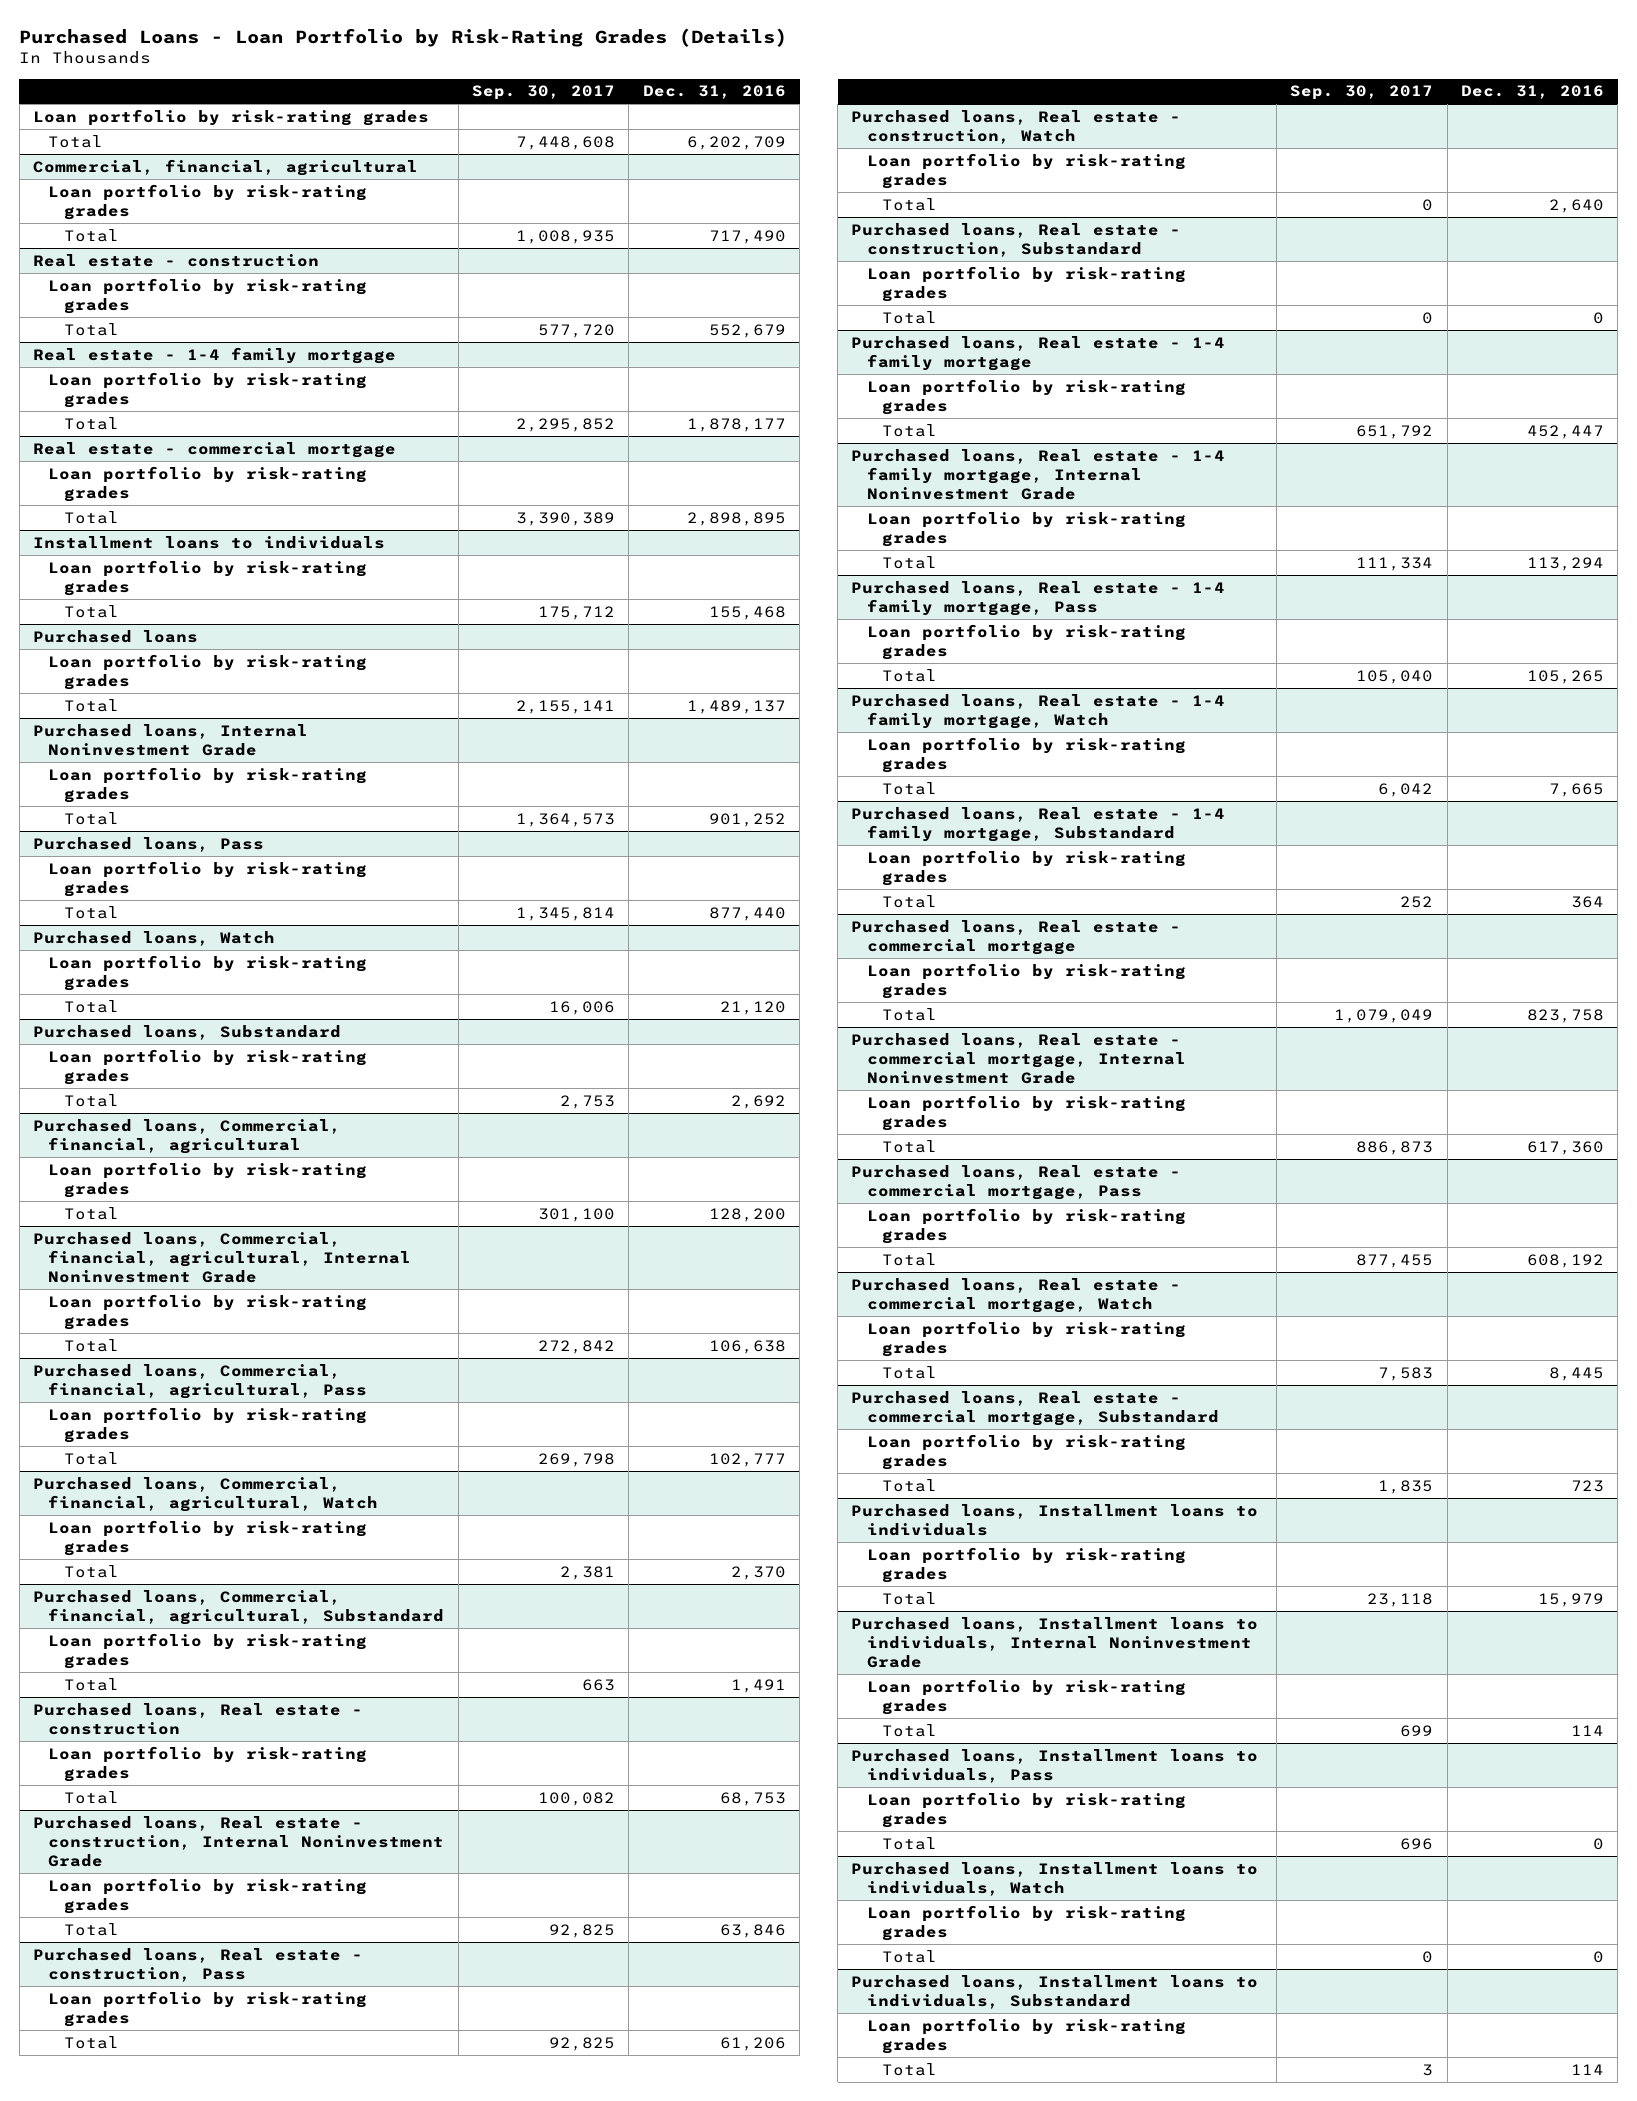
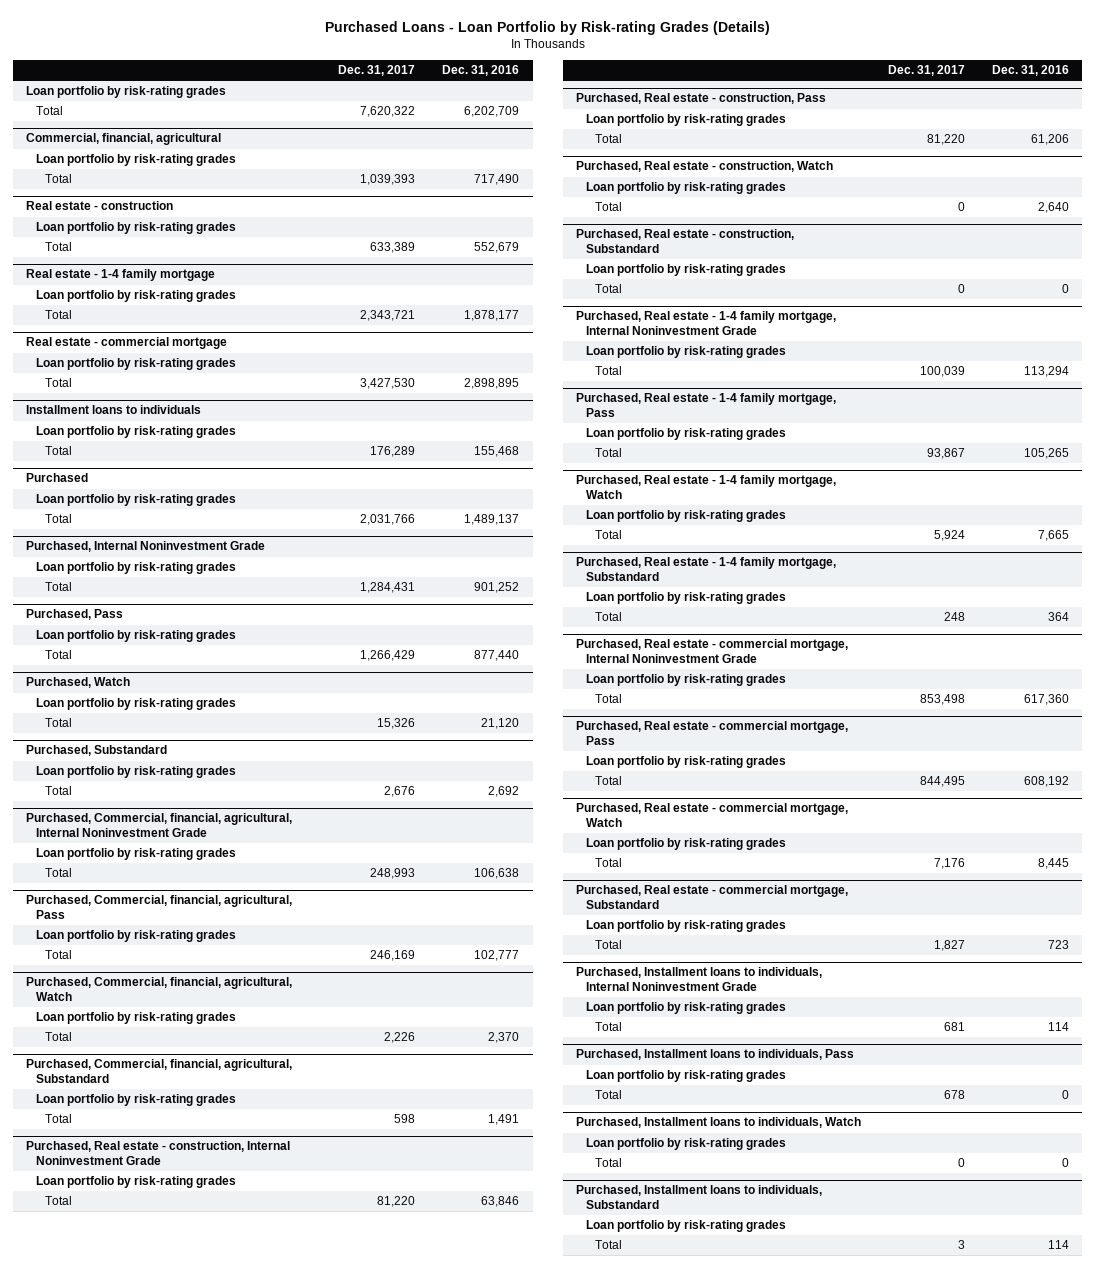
- Purchased Loans - Loan Portfolio by Risk-Rating Grades (Details)
+ Purchased Loans - Loan Portfolio by Risk-rating Grades (Details)
- | Sep. 30, 2017 | Dec. 31, 2016
+ | Dec. 31, 2017 | Dec. 31, 2016
- Purchased loans
+ Purchased
- Purchased loans, Internal Noninvestment Grade
+ Purchased, Internal Noninvestment Grade
- Purchased loans, Pass
+ Purchased, Pass
- Purchased loans, Watch
+ Purchased, Watch
- Purchased loans, Substandard
+ Purchased, Substandard
- Purchased loans, Commercial, financial, agricultural
- Loan portfolio by risk-rating grades
- Total | 301,100 | 128,200
- Purchased loans, Commercial, financial, agricultural, Internal Noninvestment Grade
+ Purchased, Commercial, financial, agricultural, Internal Noninvestment Grade
- Purchased loans, Commercial, financial, agricultural, Pass
+ Purchased, Commercial, financial, agricultural, Pass
- Purchased loans, Commercial, financial, agricultural, Watch
+ Purchased, Commercial, financial, agricultural, Watch
- Purchased loans, Commercial, financial, agricultural, Substandard
+ Purchased, Commercial, financial, agricultural, Substandard
- Purchased loans, Real estate - construction
- Loan portfolio by risk-rating grades
- Total | 100,082 | 68,753
- Purchased loans, Real estate - construction, Internal Noninvestment Grade
+ Purchased, Real estate - construction, Internal Noninvestment Grade
- Purchased loans, Real estate - construction, Pass
+ Purchased, Real estate - construction, Pass
- Purchased loans, Real estate - construction, Watch
+ Purchased, Real estate - construction, Watch
- Purchased loans, Real estate - construction, Substandard
+ Purchased, Real estate - construction, Substandard
- Purchased loans, Real estate - 1-4 family mortgage
- Loan portfolio by risk-rating grades
- Total | 651,792 | 452,447
- Purchased loans, Real estate - 1-4 family mortgage, Internal Noninvestment Grade
+ Purchased, Real estate - 1-4 family mortgage, Internal Noninvestment Grade
- Purchased loans, Real estate - 1-4 family mortgage, Pass
+ Purchased, Real estate - 1-4 family mortgage, Pass
- Purchased loans, Real estate - 1-4 family mortgage, Watch
+ Purchased, Real estate - 1-4 family mortgage, Watch
- Purchased loans, Real estate - 1-4 family mortgage, Substandard
+ Purchased, Real estate - 1-4 family mortgage, Substandard
- Purchased loans, Real estate - commercial mortgage
- Loan portfolio by risk-rating grades
- Total | 1,079,049 | 823,758
- Purchased loans, Real estate - commercial mortgage, Internal Noninvestment Grade
+ Purchased, Real estate - commercial mortgage, Internal Noninvestment Grade
- Purchased loans, Real estate - commercial mortgage, Pass
+ Purchased, Real estate - commercial mortgage, Pass
- Purchased loans, Real estate - commercial mortgage, Watch
+ Purchased, Real estate - commercial mortgage, Watch
- Purchased loans, Real estate - commercial mortgage, Substandard
+ Purchased, Real estate - commercial mortgage, Substandard
- Purchased loans, Installment loans to individuals
- Loan portfolio by risk-rating grades
- Total | 23,118 | 15,979
- Purchased loans, Installment loans to individuals, Internal Noninvestment Grade
+ Purchased, Installment loans to individuals, Internal Noninvestment Grade
- Purchased loans, Installment loans to individuals, Pass
+ Purchased, Installment loans to individuals, Pass
- Purchased loans, Installment loans to individuals, Watch
+ Purchased, Installment loans to individuals, Watch
- Purchased loans, Installment loans to individuals, Substandard
+ Purchased, Installment loans to individuals, Substandard

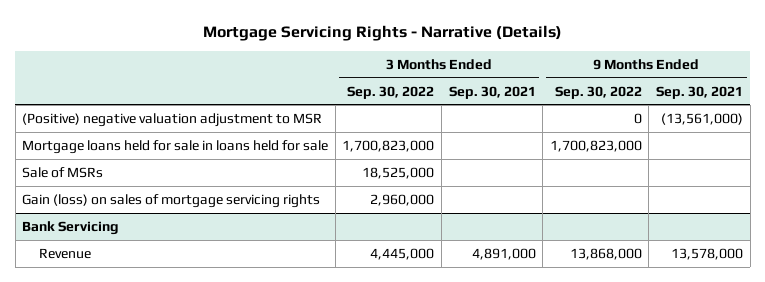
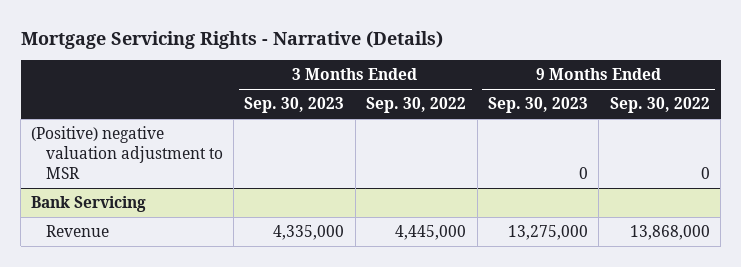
- | 3 Months Ended Sep. 30, 2022 | 3 Months Ended Sep. 30, 2021 | 9 Months Ended Sep. 30, 2022 | 9 Months Ended Sep. 30, 2021
+ | 3 Months Ended Sep. 30, 2023 | 3 Months Ended Sep. 30, 2022 | 9 Months Ended Sep. 30, 2023 | 9 Months Ended Sep. 30, 2022
- Mortgage loans held for sale in loans held for sale | 1,700,823,000 | | 1,700,823,000 |
- Sale of MSRs | 18,525,000 | | |
- Gain (loss) on sales of mortgage servicing rights | 2,960,000 | | |

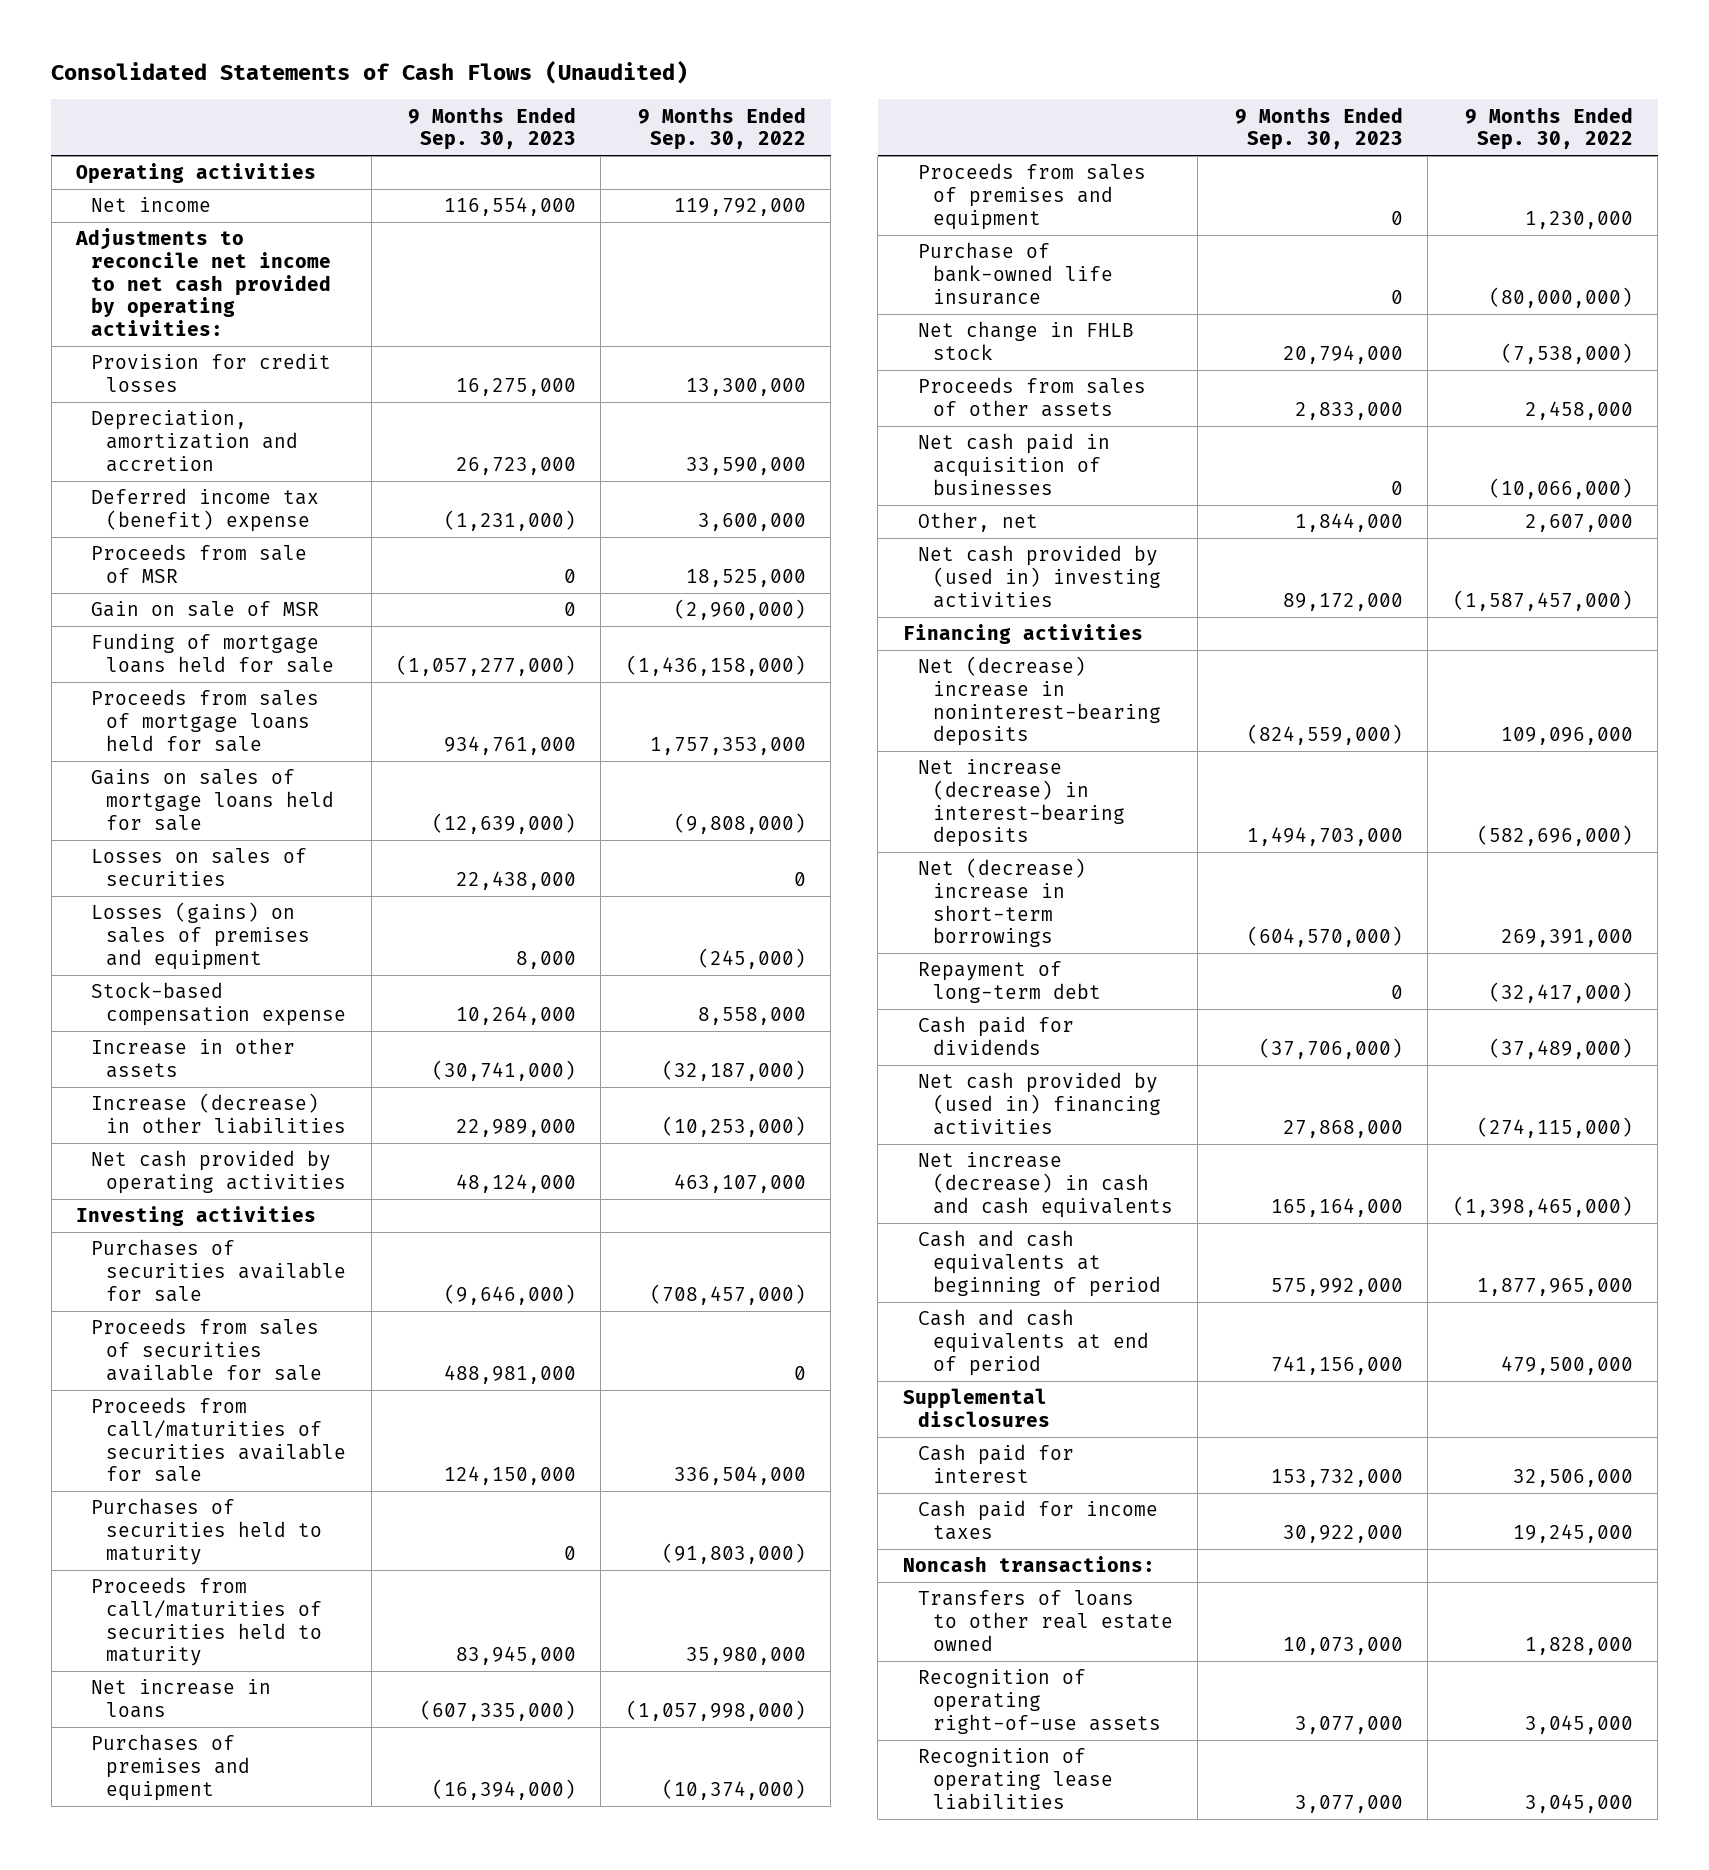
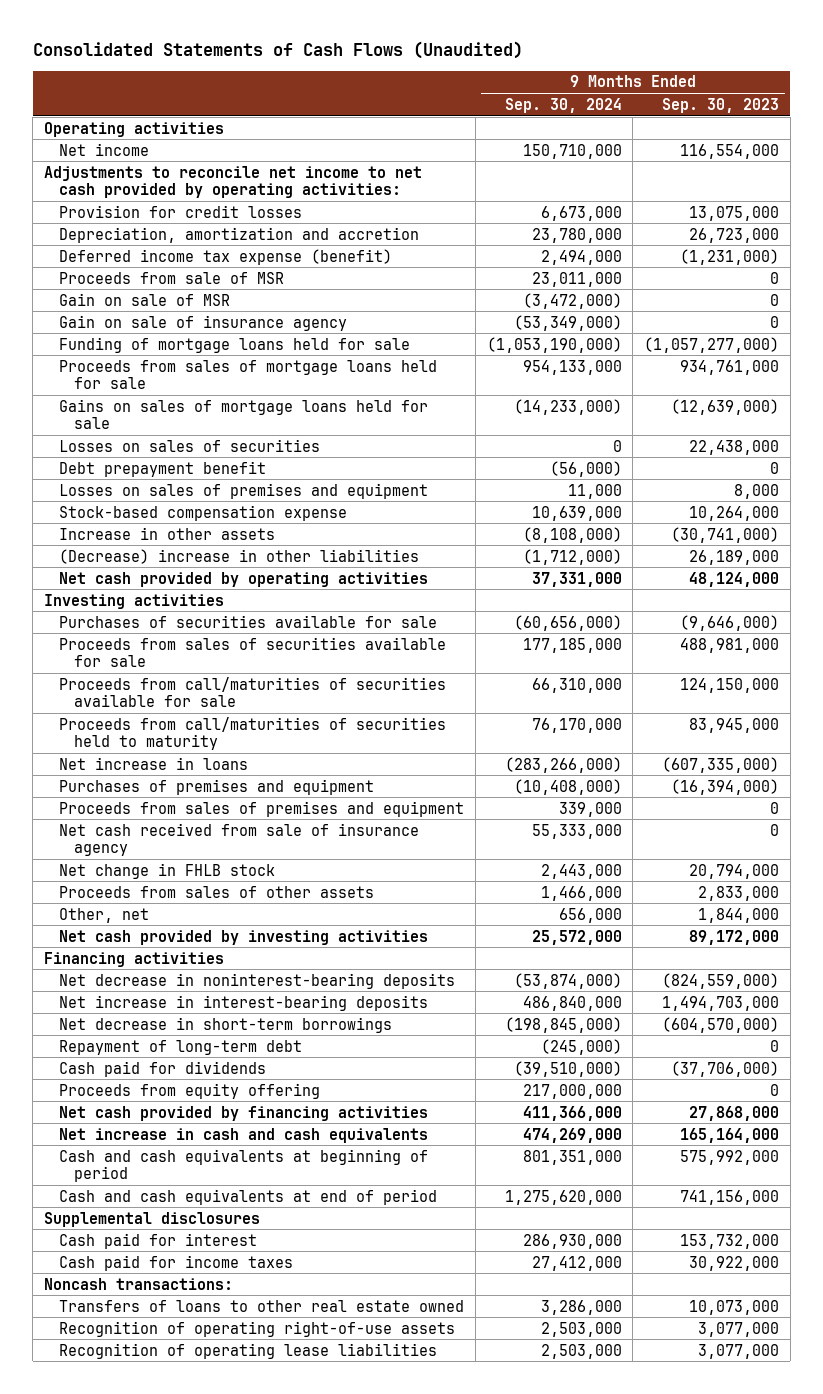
- | 9 Months Ended Sep. 30, 2023 | 9 Months Ended Sep. 30, 2022
+ | 9 Months Ended Sep. 30, 2024 | 9 Months Ended Sep. 30, 2023
- Provision for credit losses | 16,275,000 | 13,300,000
+ Provision for credit losses | 6,673,000 | 13,075,000
- Deferred income tax (benefit) expense | (1,231,000) | 3,600,000
+ Deferred income tax expense (benefit) | 2,494,000 | (1,231,000)
+ Gain on sale of insurance agency | (53,349,000) | 0
- Losses (gains) on sales of premises and equipment | 8,000 | (245,000)
+ Debt prepayment benefit | (56,000) | 0
+ Losses on sales of premises and equipment | 11,000 | 8,000
- Increase (decrease) in other liabilities | 22,989,000 | (10,253,000)
+ (Decrease) increase in other liabilities | (1,712,000) | 26,189,000
- Purchases of securities held to maturity | 0 | (91,803,000)
- Purchase of bank-owned life insurance | 0 | (80,000,000)
+ Net cash received from sale of insurance agency | 55,333,000 | 0
- Net cash paid in acquisition of businesses | 0 | (10,066,000)
- Net cash provided by (used in) investing activities | 89,172,000 | (1,587,457,000)
+ Net cash provided by investing activities | 25,572,000 | 89,172,000
- Net (decrease) increase in noninterest-bearing deposits | (824,559,000) | 109,096,000
- Net increase (decrease) in interest-bearing deposits | 1,494,703,000 | (582,696,000)
- Net (decrease) increase in short-term borrowings | (604,570,000) | 269,391,000
+ Net decrease in noninterest-bearing deposits | (53,874,000) | (824,559,000)
+ Net increase in interest-bearing deposits | 486,840,000 | 1,494,703,000
+ Net decrease in short-term borrowings | (198,845,000) | (604,570,000)
- Net cash provided by (used in) financing activities | 27,868,000 | (274,115,000)
- Net increase (decrease) in cash and cash equivalents | 165,164,000 | (1,398,465,000)
+ Proceeds from equity offering | 217,000,000 | 0
+ Net cash provided by financing activities | 411,366,000 | 27,868,000
+ Net increase in cash and cash equivalents | 474,269,000 | 165,164,000

